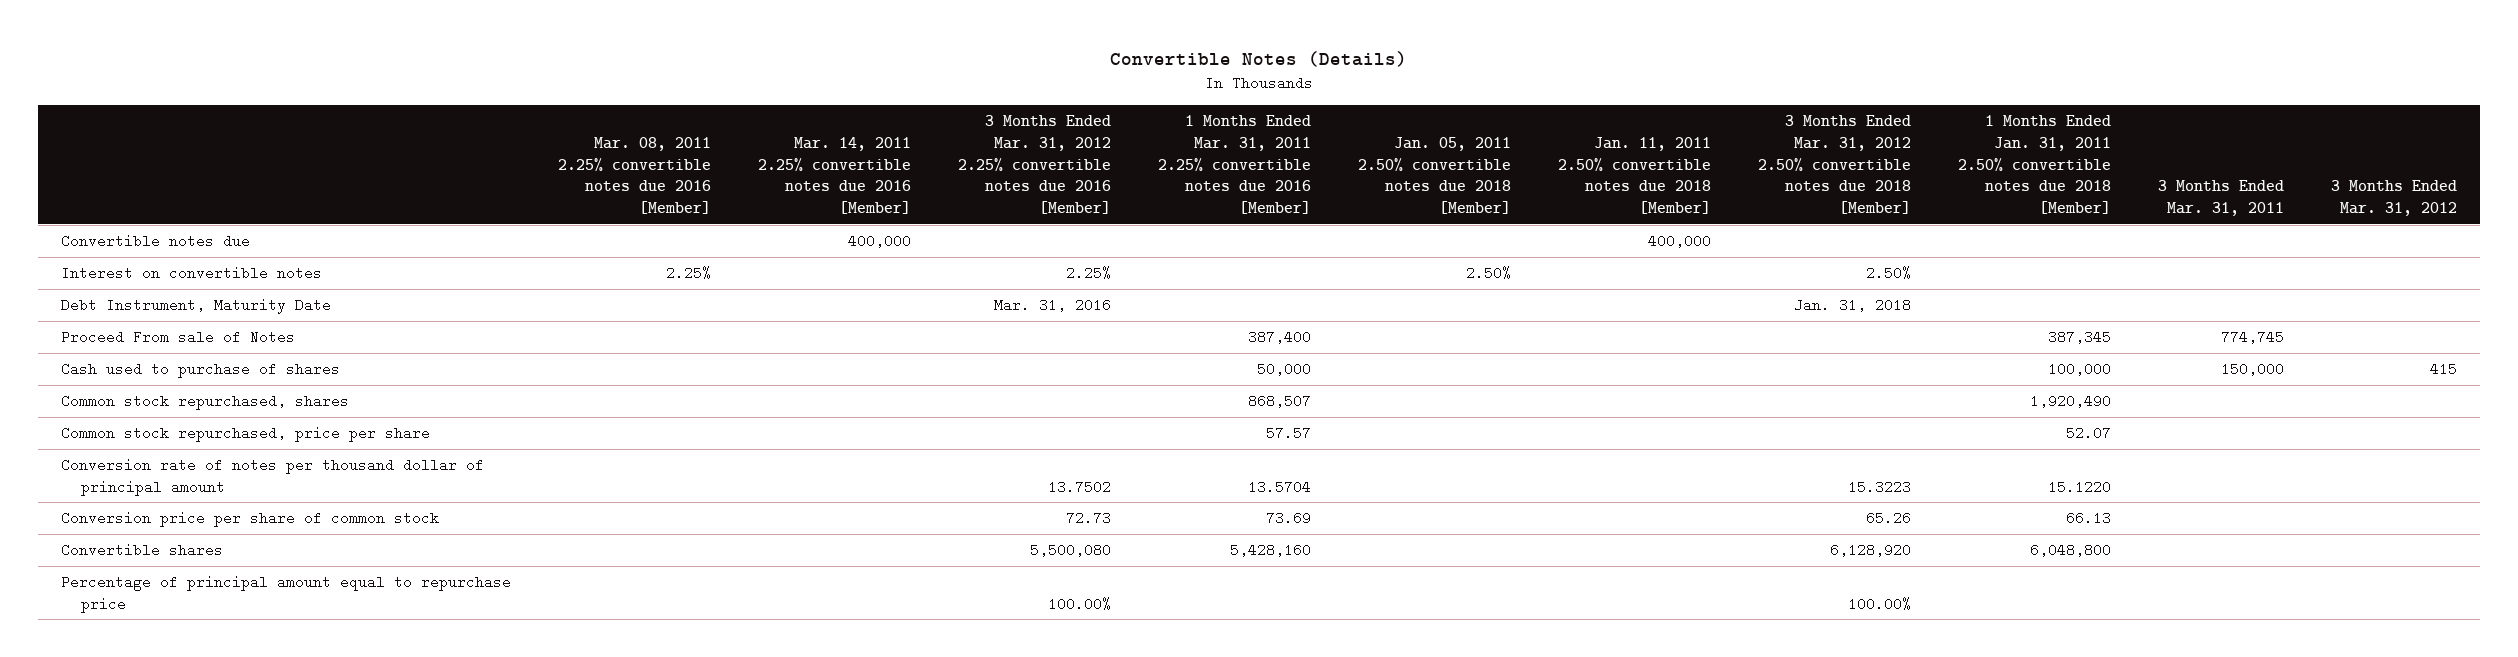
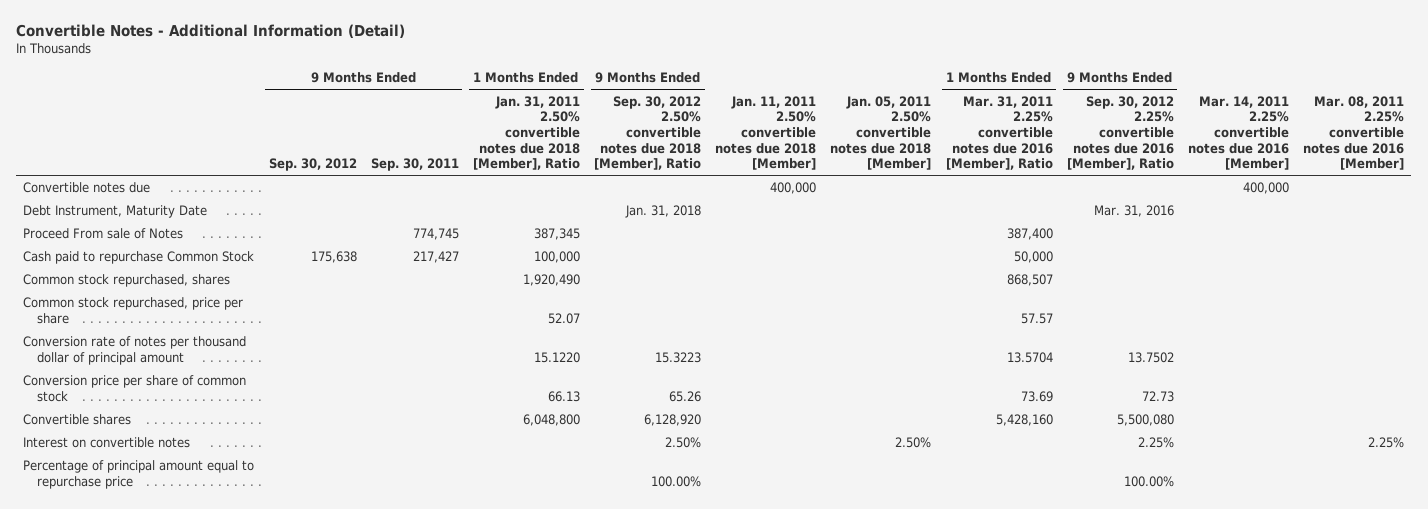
- Convertible Notes (Details)
+ Convertible Notes - Additional Information (Detail)
- | Mar. 08, 2011 2.25% convertible notes due 2016 [Member] | Mar. 14, 2011 2.25% convertible notes due 2016 [Member] | 3 Months Ended Mar. 31, 2012 2.25% convertible notes due 2016 [Member] | 1 Months Ended Mar. 31, 2011 2.25% convertible notes due 2016 [Member] | Jan. 05, 2011 2.50% convertible notes due 2018 [Member] | Jan. 11, 2011 2.50% convertible notes due 2018 [Member] | 3 Months Ended Mar. 31, 2012 2.50% convertible notes due 2018 [Member] | 1 Months Ended Jan. 31, 2011 2.50% convertible notes due 2018 [Member] | 3 Months Ended Mar. 31, 2011 | 3 Months Ended Mar. 31, 2012
+ | 9 Months Ended Sep. 30, 2012 | 9 Months Ended Sep. 30, 2011 | 1 Months Ended Jan. 31, 2011 2.50% convertible notes due 2018 [Member], Ratio | 9 Months Ended Sep. 30, 2012 2.50% convertible notes due 2018 [Member], Ratio | Jan. 11, 2011 2.50% convertible notes due 2018 [Member] | Jan. 05, 2011 2.50% convertible notes due 2018 [Member] | 1 Months Ended Mar. 31, 2011 2.25% convertible notes due 2016 [Member], Ratio | 9 Months Ended Sep. 30, 2012 2.25% convertible notes due 2016 [Member], Ratio | Mar. 14, 2011 2.25% convertible notes due 2016 [Member] | Mar. 08, 2011 2.25% convertible notes due 2016 [Member]
- Cash used to purchase of shares | | | | 50,000 | | | | 100,000 | 150,000 | 415
+ Cash paid to repurchase Common Stock | 175,638 | 217,427 | 100,000 | | | | 50,000 | | |
moved down: Interest on convertible notes | | | | 2.50% | | 2.50% | | 2.25% | | 2.25%

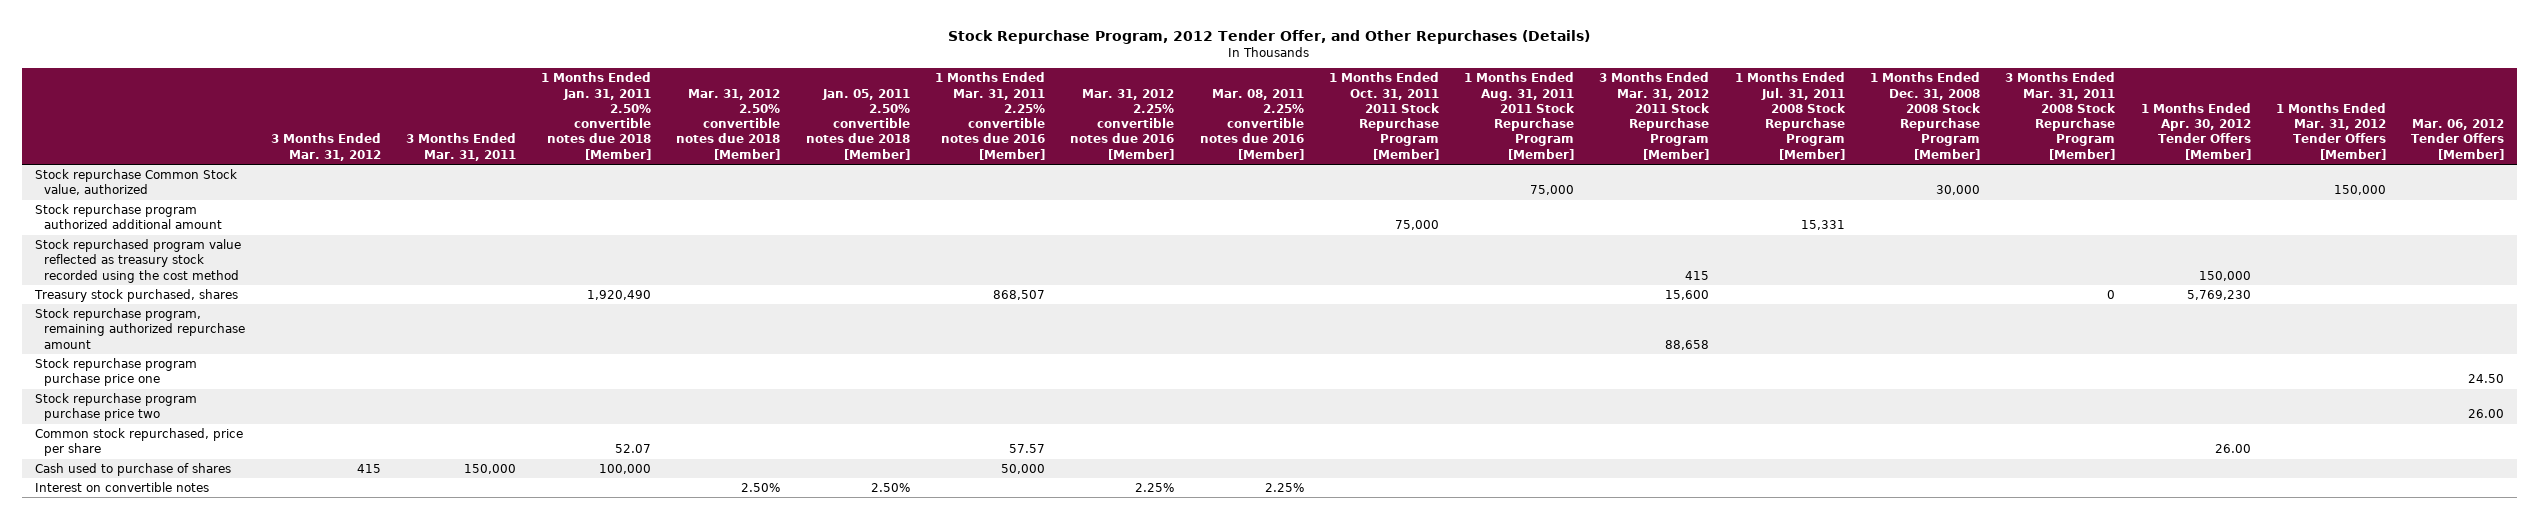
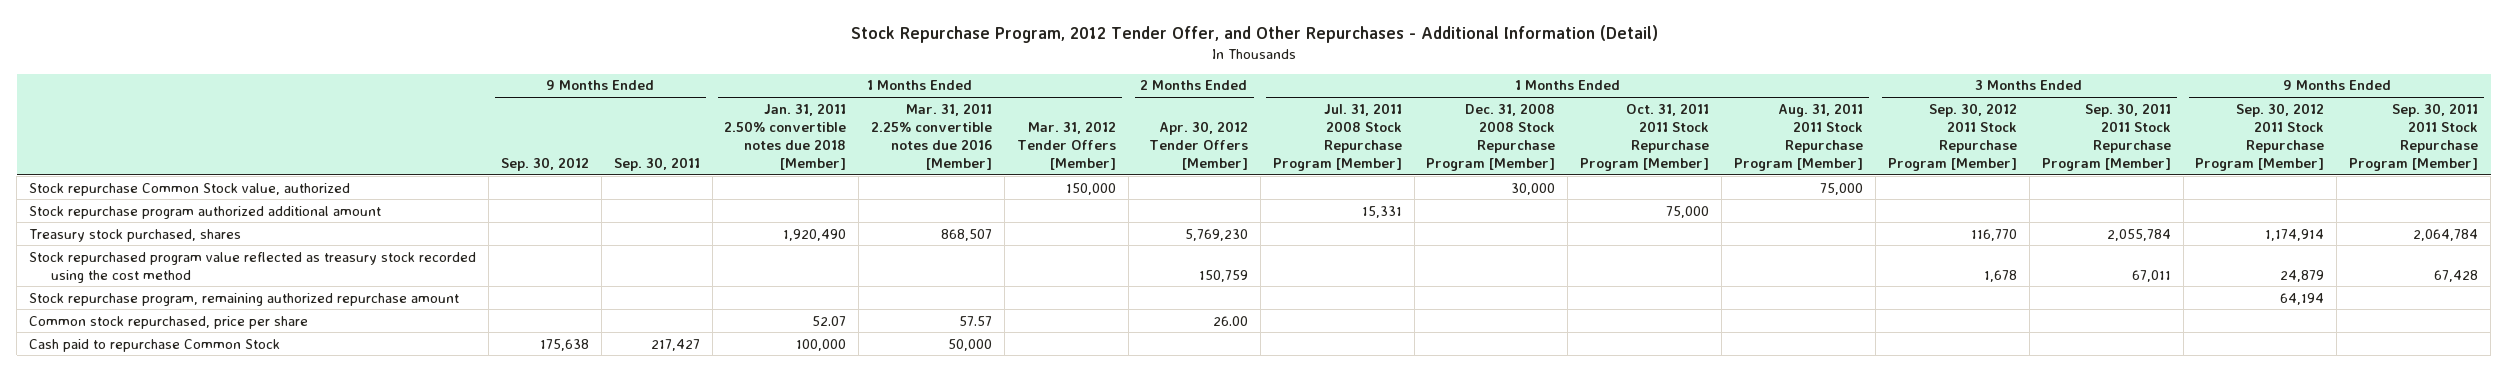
- Stock Repurchase Program, 2012 Tender Offer, and Other Repurchases (Details)
+ Stock Repurchase Program, 2012 Tender Offer, and Other Repurchases - Additional Information (Detail)
- | 3 Months Ended Mar. 31, 2012 | 3 Months Ended Mar. 31, 2011 | 1 Months Ended Jan. 31, 2011 2.50% convertible notes due 2018 [Member] | Mar. 31, 2012 2.50% convertible notes due 2018 [Member] | Jan. 05, 2011 2.50% convertible notes due 2018 [Member] | 1 Months Ended Mar. 31, 2011 2.25% convertible notes due 2016 [Member] | Mar. 31, 2012 2.25% convertible notes due 2016 [Member] | Mar. 08, 2011 2.25% convertible notes due 2016 [Member] | 1 Months Ended Oct. 31, 2011 2011 Stock Repurchase Program [Member] | 1 Months Ended Aug. 31, 2011 2011 Stock Repurchase Program [Member] | 3 Months Ended Mar. 31, 2012 2011 Stock Repurchase Program [Member] | 1 Months Ended Jul. 31, 2011 2008 Stock Repurchase Program [Member] | 1 Months Ended Dec. 31, 2008 2008 Stock Repurchase Program [Member] | 3 Months Ended Mar. 31, 2011 2008 Stock Repurchase Program [Member] | 1 Months Ended Apr. 30, 2012 Tender Offers [Member] | 1 Months Ended Mar. 31, 2012 Tender Offers [Member] | Mar. 06, 2012 Tender Offers [Member]
+ | 9 Months Ended Sep. 30, 2012 | 9 Months Ended Sep. 30, 2011 | 1 Months Ended Jan. 31, 2011 2.50% convertible notes due 2018 [Member] | 1 Months Ended Mar. 31, 2011 2.25% convertible notes due 2016 [Member] | 1 Months Ended Mar. 31, 2012 Tender Offers [Member] | 2 Months Ended Apr. 30, 2012 Tender Offers [Member] | 1 Months Ended Jul. 31, 2011 2008 Stock Repurchase Program [Member] | 1 Months Ended Dec. 31, 2008 2008 Stock Repurchase Program [Member] | 1 Months Ended Oct. 31, 2011 2011 Stock Repurchase Program [Member] | 1 Months Ended Aug. 31, 2011 2011 Stock Repurchase Program [Member] | 3 Months Ended Sep. 30, 2012 2011 Stock Repurchase Program [Member] | 3 Months Ended Sep. 30, 2011 2011 Stock Repurchase Program [Member] | 9 Months Ended Sep. 30, 2012 2011 Stock Repurchase Program [Member] | 9 Months Ended Sep. 30, 2011 2011 Stock Repurchase Program [Member]
moved down: Stock repurchased program value reflected as treasury stock recorded using the cost method | | | | | | 150,759 | | | | | 1,678 | 67,011 | 24,879 | 67,428
- Stock repurchase program purchase price one | | | | | | | | | | | | | | | | | 24.50
- Stock repurchase program purchase price two | | | | | | | | | | | | | | | | | 26.00
- Cash used to purchase of shares | 415 | 150,000 | 100,000 | | | 50,000 | | | | | | | | | | |
- Interest on convertible notes | | | | 2.50% | 2.50% | | 2.25% | 2.25% | | | | | | | | |
+ Cash paid to repurchase Common Stock | 175,638 | 217,427 | 100,000 | 50,000 | | | | | | | | | |

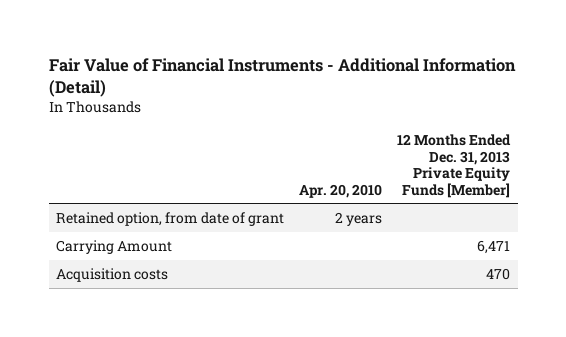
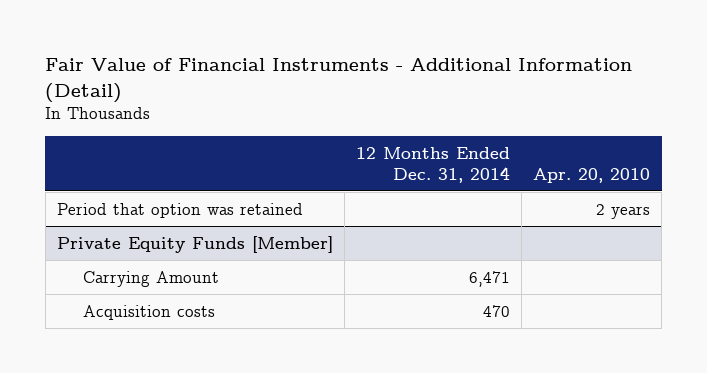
- | Apr. 20, 2010 | 12 Months Ended Dec. 31, 2013 Private Equity Funds [Member]
+ | 12 Months Ended Dec. 31, 2014 | Apr. 20, 2010
- Retained option, from date of grant | 2 years |
- Carrying Amount | | 6,471
- Acquisition costs | | 470
+ Period that option was retained | | 2 years
+ Private Equity Funds [Member]
+ Carrying Amount | 6,471 |
+ Acquisition costs | 470 |

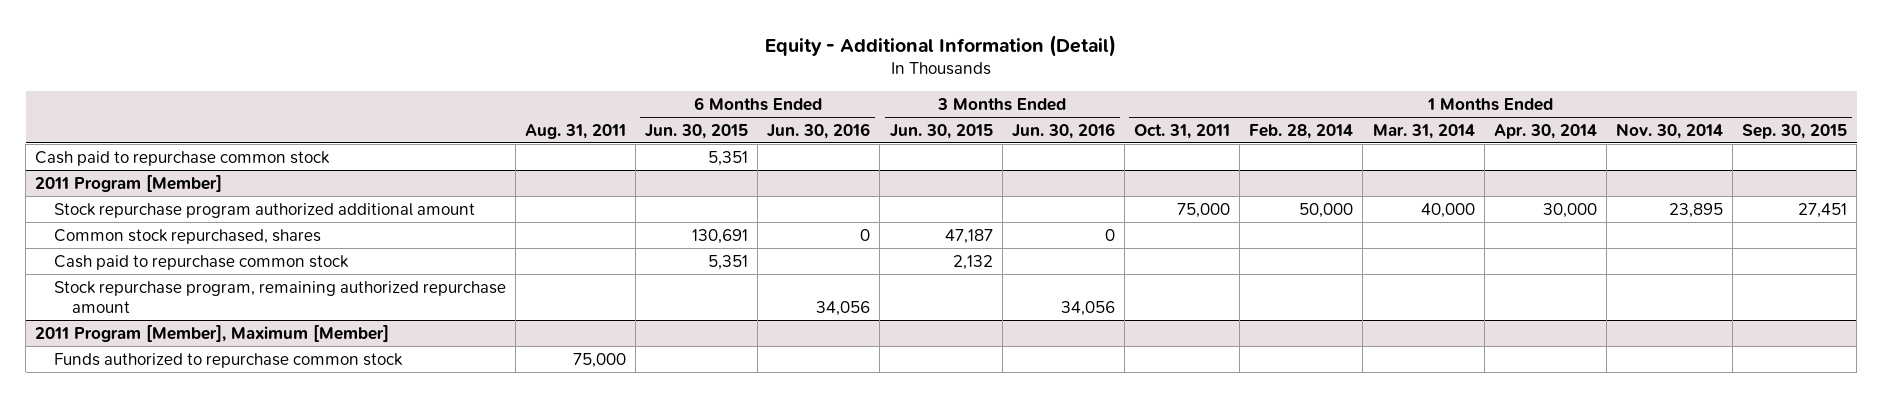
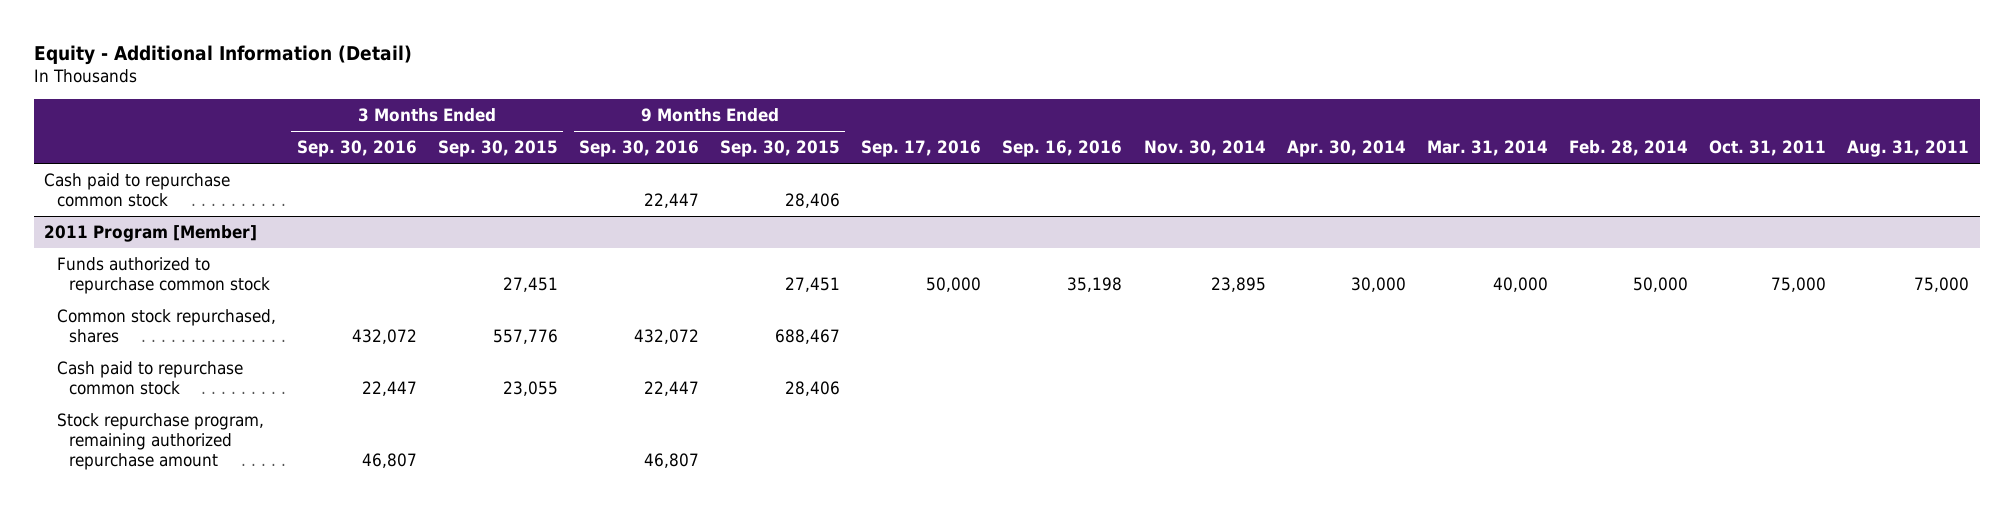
- | Aug. 31, 2011 | 6 Months Ended Jun. 30, 2015 | 6 Months Ended Jun. 30, 2016 | 3 Months Ended Jun. 30, 2015 | 3 Months Ended Jun. 30, 2016 | 1 Months Ended Oct. 31, 2011 | 1 Months Ended Feb. 28, 2014 | 1 Months Ended Mar. 31, 2014 | 1 Months Ended Apr. 30, 2014 | 1 Months Ended Nov. 30, 2014 | 1 Months Ended Sep. 30, 2015
+ | 3 Months Ended Sep. 30, 2016 | 3 Months Ended Sep. 30, 2015 | 9 Months Ended Sep. 30, 2016 | 9 Months Ended Sep. 30, 2015 | Sep. 17, 2016 | Sep. 16, 2016 | Nov. 30, 2014 | Apr. 30, 2014 | Mar. 31, 2014 | Feb. 28, 2014 | Oct. 31, 2011 | Aug. 31, 2011
@ 2011 Program [Member]
- Stock repurchase program authorized additional amount | | | | | | 75,000 | 50,000 | 40,000 | 30,000 | 23,895 | 27,451
+ Funds authorized to repurchase common stock | | 27,451 | | 27,451 | 50,000 | 35,198 | 23,895 | 30,000 | 40,000 | 50,000 | 75,000 | 75,000
- 2011 Program [Member], Maximum [Member]
- Funds authorized to repurchase common stock | 75,000 | | | | | | | | | |

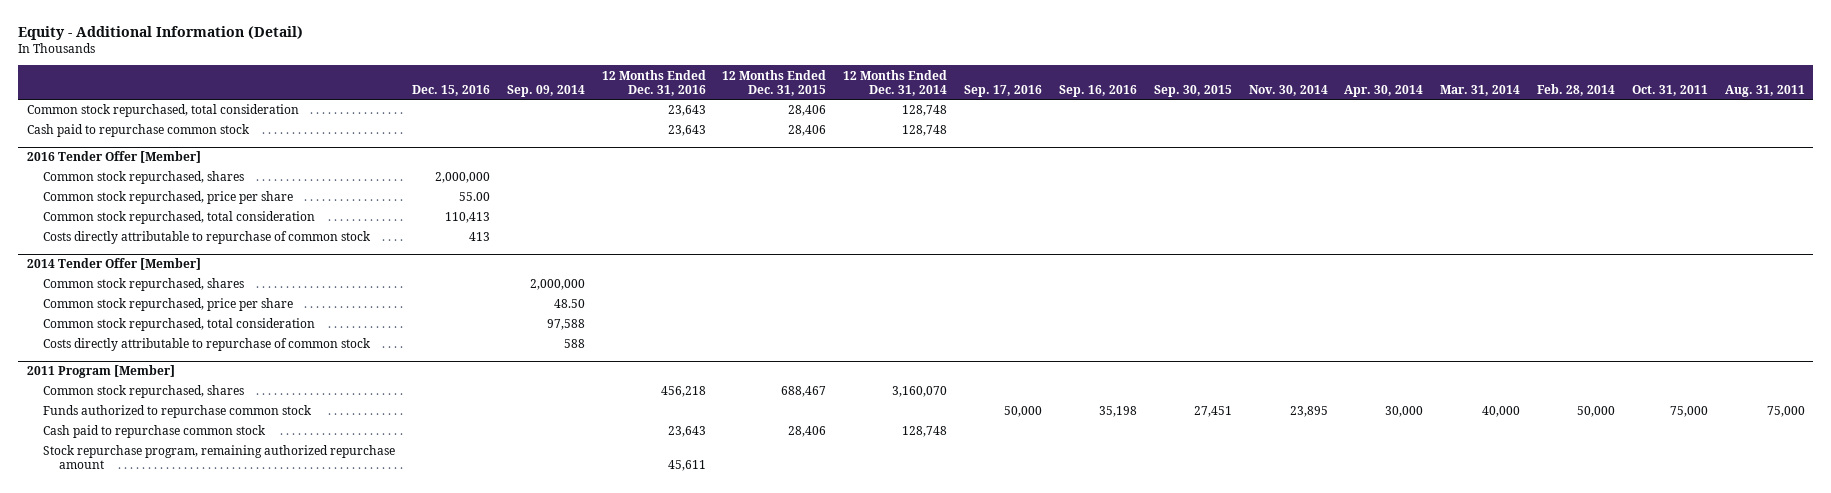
- | 3 Months Ended Sep. 30, 2016 | 3 Months Ended Sep. 30, 2015 | 9 Months Ended Sep. 30, 2016 | 9 Months Ended Sep. 30, 2015 | Sep. 17, 2016 | Sep. 16, 2016 | Nov. 30, 2014 | Apr. 30, 2014 | Mar. 31, 2014 | Feb. 28, 2014 | Oct. 31, 2011 | Aug. 31, 2011
+ | Dec. 15, 2016 | Sep. 09, 2014 | 12 Months Ended Dec. 31, 2016 | 12 Months Ended Dec. 31, 2015 | 12 Months Ended Dec. 31, 2014 | Sep. 17, 2016 | Sep. 16, 2016 | Sep. 30, 2015 | Nov. 30, 2014 | Apr. 30, 2014 | Mar. 31, 2014 | Feb. 28, 2014 | Oct. 31, 2011 | Aug. 31, 2011
+ Common stock repurchased, total consideration | | | 23,643 | 28,406 | 128,748 | | | | | | | | |
+ 2016 Tender Offer [Member]
+ Common stock repurchased, shares | 2,000,000 | | | | | | | | | | | | |
+ Common stock repurchased, price per share | 55.00 | | | | | | | | | | | | |
+ Common stock repurchased, total consideration | 110,413 | | | | | | | | | | | | |
+ Costs directly attributable to repurchase of common stock | 413 | | | | | | | | | | | | |
+ 2014 Tender Offer [Member]
+ Common stock repurchased, shares | | 2,000,000 | | | | | | | | | | | |
+ Common stock repurchased, price per share | | 48.50 | | | | | | | | | | | |
+ Common stock repurchased, total consideration | | 97,588 | | | | | | | | | | | |
+ Costs directly attributable to repurchase of common stock | | 588 | | | | | | | | | | | |
@ 2011 Program [Member]
moved down: Funds authorized to repurchase common stock | | | | | | 50,000 | 35,198 | 27,451 | 23,895 | 30,000 | 40,000 | 50,000 | 75,000 | 75,000

